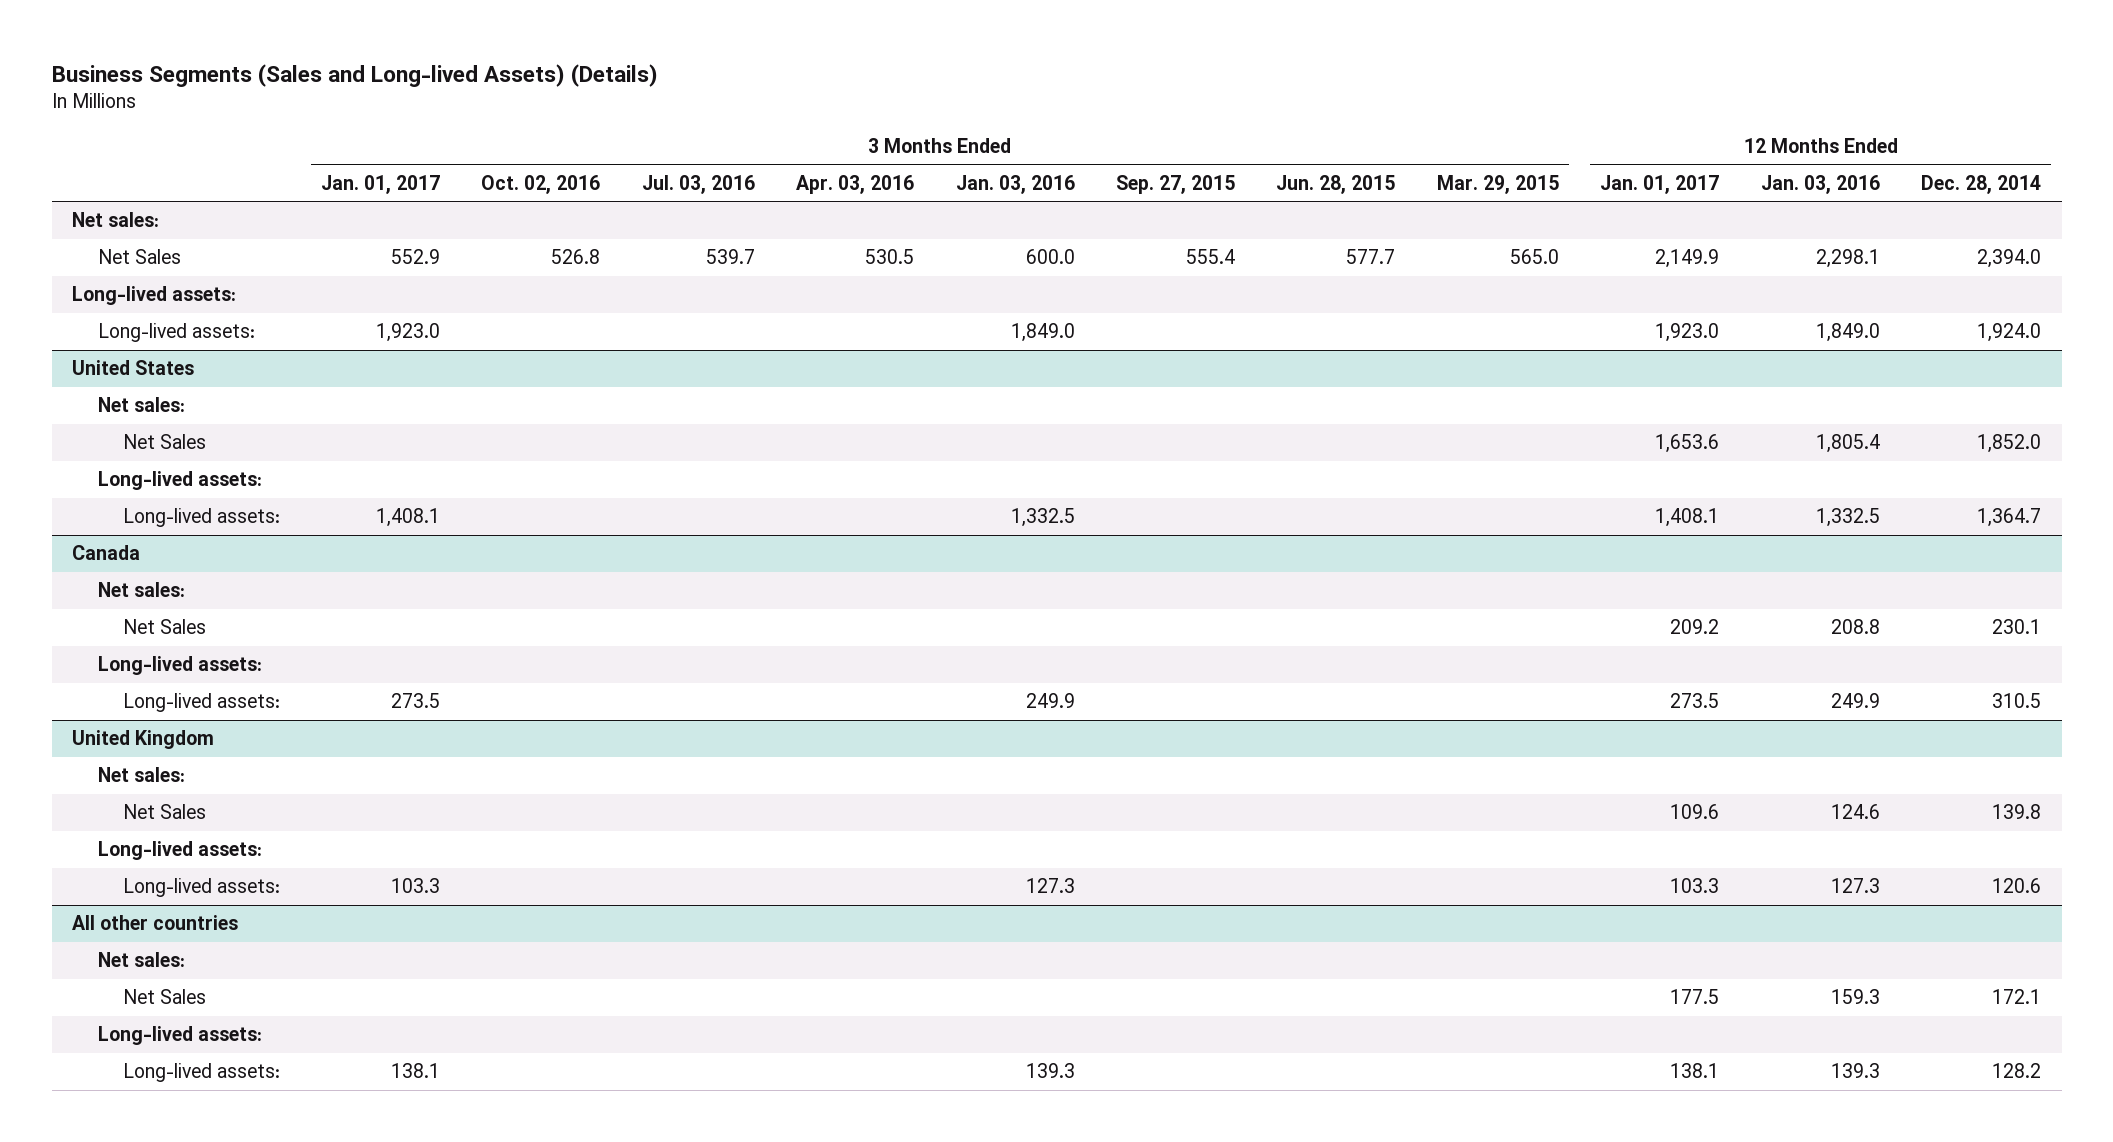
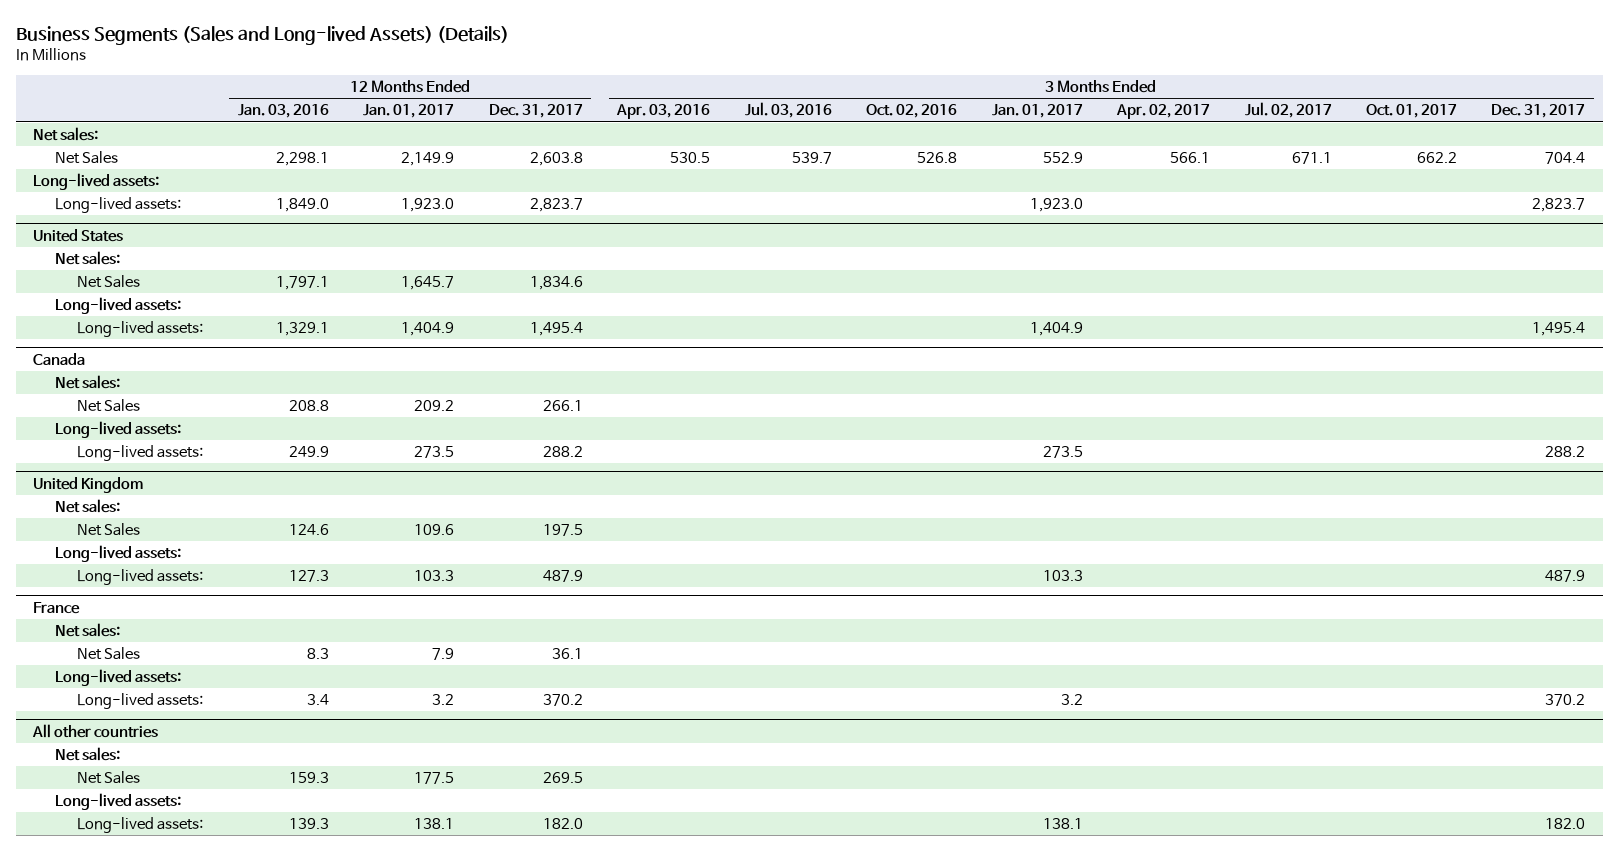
- | 3 Months Ended Jan. 01, 2017 | 3 Months Ended Oct. 02, 2016 | 3 Months Ended Jul. 03, 2016 | 3 Months Ended Apr. 03, 2016 | 3 Months Ended Jan. 03, 2016 | 3 Months Ended Sep. 27, 2015 | 3 Months Ended Jun. 28, 2015 | 3 Months Ended Mar. 29, 2015 | 12 Months Ended Jan. 01, 2017 | 12 Months Ended Jan. 03, 2016 | 12 Months Ended Dec. 28, 2014
+ | 12 Months Ended Jan. 03, 2016 | 12 Months Ended Jan. 01, 2017 | 12 Months Ended Dec. 31, 2017 | 3 Months Ended Apr. 03, 2016 | 3 Months Ended Jul. 03, 2016 | 3 Months Ended Oct. 02, 2016 | 3 Months Ended Jan. 01, 2017 | 3 Months Ended Apr. 02, 2017 | 3 Months Ended Jul. 02, 2017 | 3 Months Ended Oct. 01, 2017 | 3 Months Ended Dec. 31, 2017
@ United States
- Net Sales | | | | | | | | | 1,653.6 | 1,805.4 | 1,852.0
+ Net Sales | 1,797.1 | 1,645.7 | 1,834.6 | | | | | | | |
- Long-lived assets: | 1,408.1 | | | | 1,332.5 | | | | 1,408.1 | 1,332.5 | 1,364.7
+ Long-lived assets: | 1,329.1 | 1,404.9 | 1,495.4 | | | | 1,404.9 | | | | 1,495.4
+ France
+ Net sales:
+ Net Sales | 8.3 | 7.9 | 36.1 | | | | | | | |
+ Long-lived assets:
+ Long-lived assets: | 3.4 | 3.2 | 370.2 | | | | 3.2 | | | | 370.2

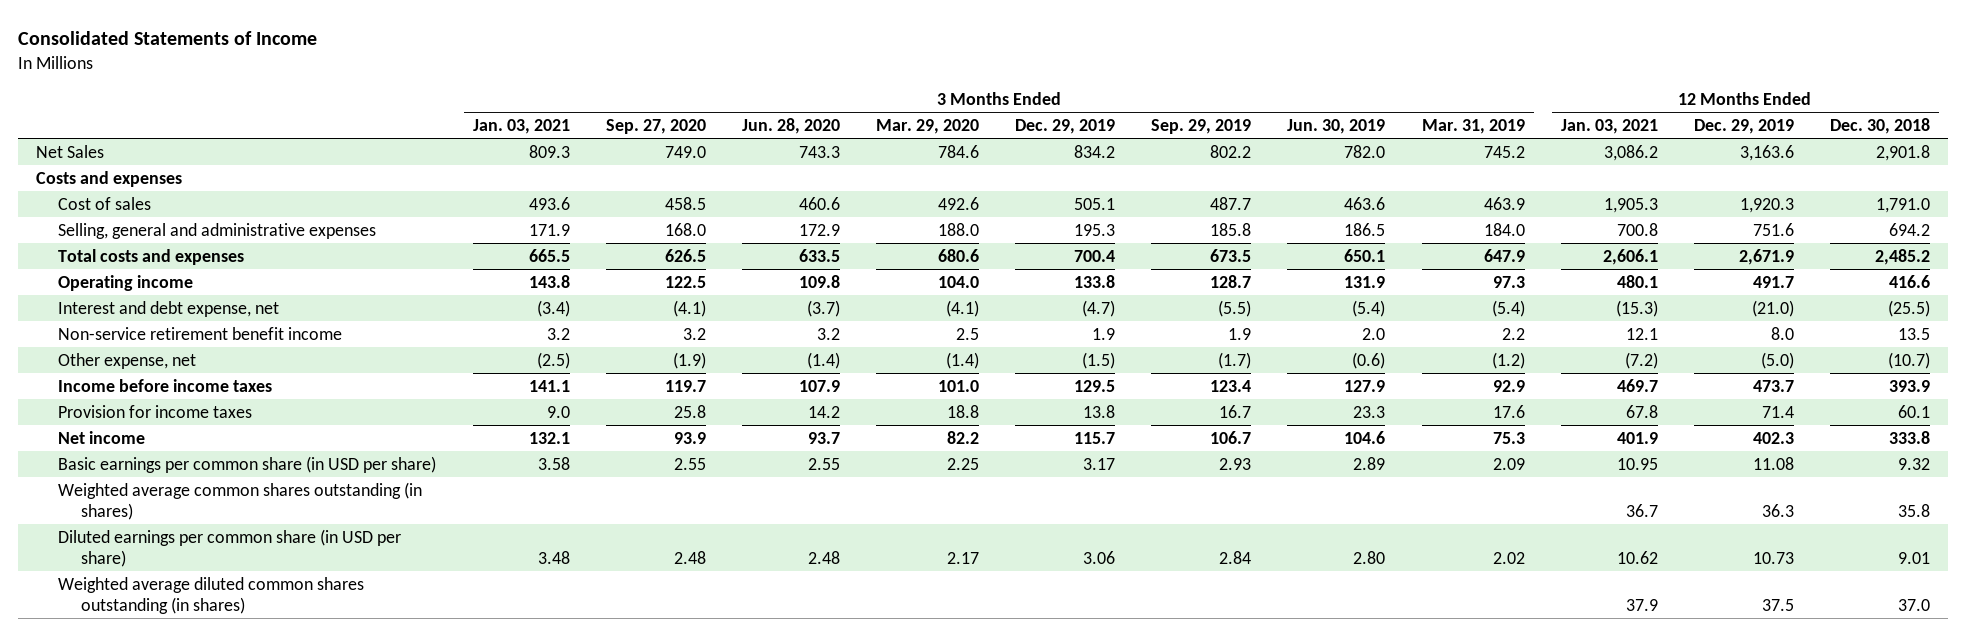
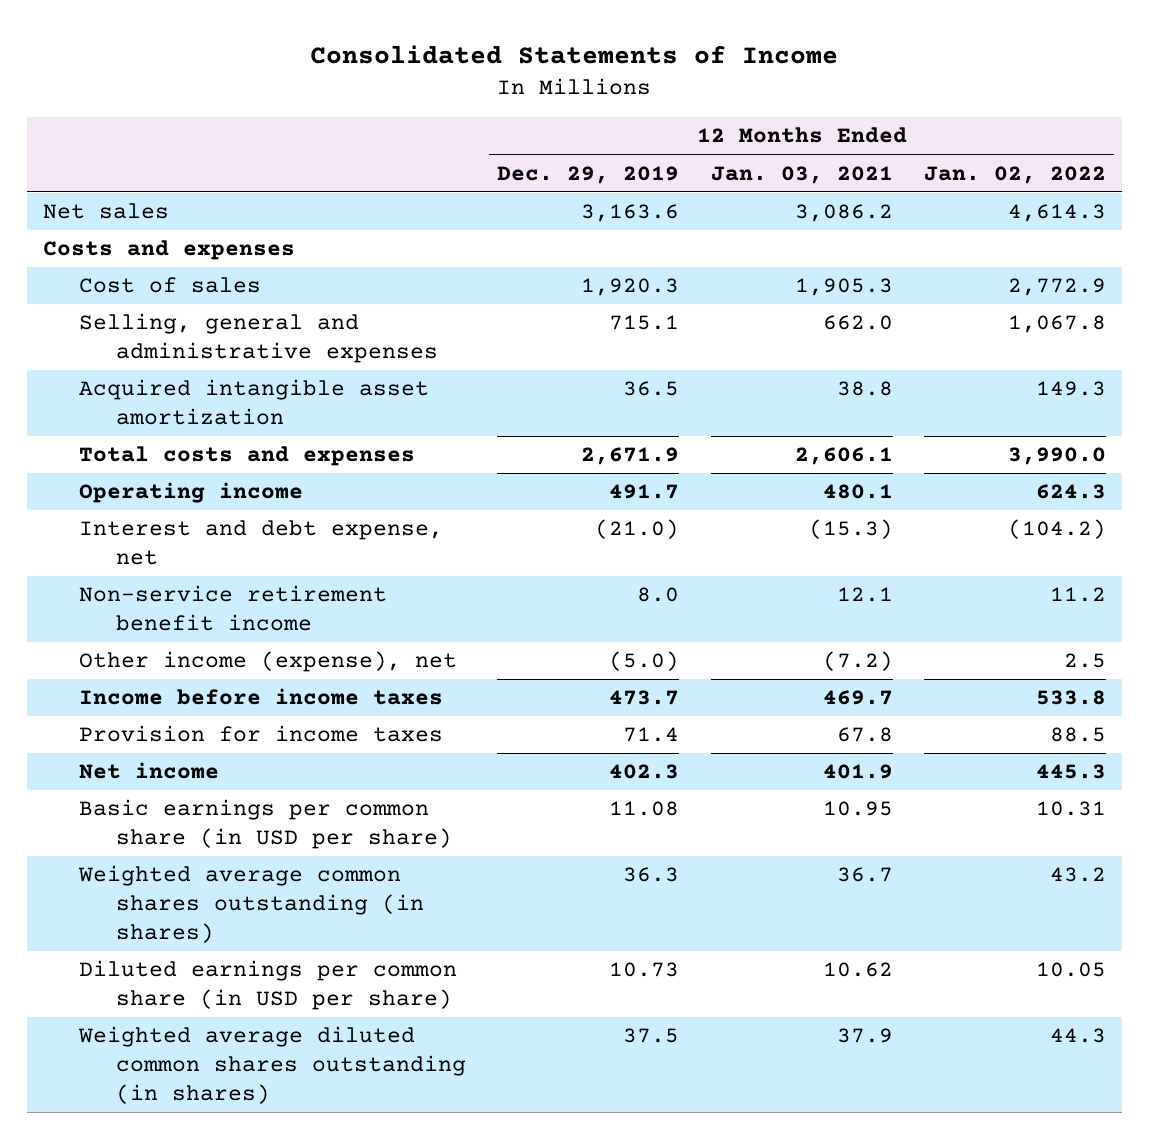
- | 3 Months Ended Jan. 03, 2021 | 3 Months Ended Sep. 27, 2020 | 3 Months Ended Jun. 28, 2020 | 3 Months Ended Mar. 29, 2020 | 3 Months Ended Dec. 29, 2019 | 3 Months Ended Sep. 29, 2019 | 3 Months Ended Jun. 30, 2019 | 3 Months Ended Mar. 31, 2019 | 12 Months Ended Jan. 03, 2021 | 12 Months Ended Dec. 29, 2019 | 12 Months Ended Dec. 30, 2018
+ | 12 Months Ended Dec. 29, 2019 | 12 Months Ended Jan. 03, 2021 | 12 Months Ended Jan. 02, 2022
- Net Sales | 809.3 | 749.0 | 743.3 | 784.6 | 834.2 | 802.2 | 782.0 | 745.2 | 3,086.2 | 3,163.6 | 2,901.8
+ Net sales | 3,163.6 | 3,086.2 | 4,614.3
- Selling, general and administrative expenses | 171.9 | 168.0 | 172.9 | 188.0 | 195.3 | 185.8 | 186.5 | 184.0 | 700.8 | 751.6 | 694.2
+ Selling, general and administrative expenses | 715.1 | 662.0 | 1,067.8
+ Acquired intangible asset amortization | 36.5 | 38.8 | 149.3
- Other expense, net | (2.5) | (1.9) | (1.4) | (1.4) | (1.5) | (1.7) | (0.6) | (1.2) | (7.2) | (5.0) | (10.7)
+ Other income (expense), net | (5.0) | (7.2) | 2.5

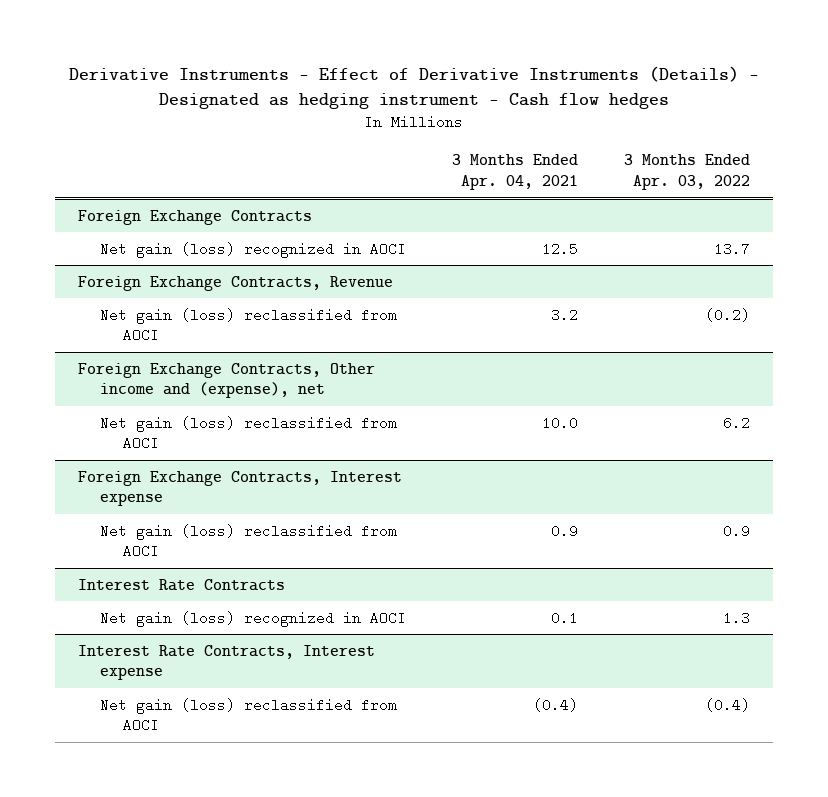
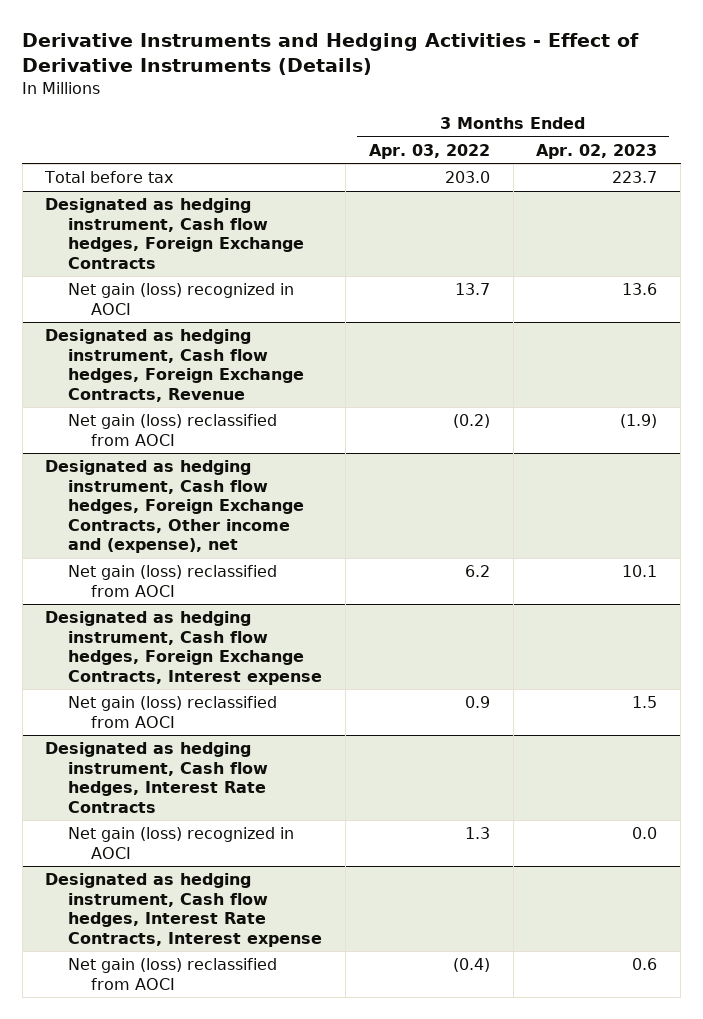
- Derivative Instruments - Effect of Derivative Instruments (Details) - Designated as hedging instrument - Cash flow hedges
+ Derivative Instruments and Hedging Activities - Effect of Derivative Instruments (Details)
- | 3 Months Ended Apr. 04, 2021 | 3 Months Ended Apr. 03, 2022
+ | 3 Months Ended Apr. 03, 2022 | 3 Months Ended Apr. 02, 2023
- Foreign Exchange Contracts
+ Total before tax | 203.0 | 223.7
+ Designated as hedging instrument, Cash flow hedges, Foreign Exchange Contracts
- Foreign Exchange Contracts, Revenue
+ Designated as hedging instrument, Cash flow hedges, Foreign Exchange Contracts, Revenue
- Foreign Exchange Contracts, Other income and (expense), net
+ Designated as hedging instrument, Cash flow hedges, Foreign Exchange Contracts, Other income and (expense), net
- Foreign Exchange Contracts, Interest expense
+ Designated as hedging instrument, Cash flow hedges, Foreign Exchange Contracts, Interest expense
- Interest Rate Contracts
+ Designated as hedging instrument, Cash flow hedges, Interest Rate Contracts
- Interest Rate Contracts, Interest expense
+ Designated as hedging instrument, Cash flow hedges, Interest Rate Contracts, Interest expense

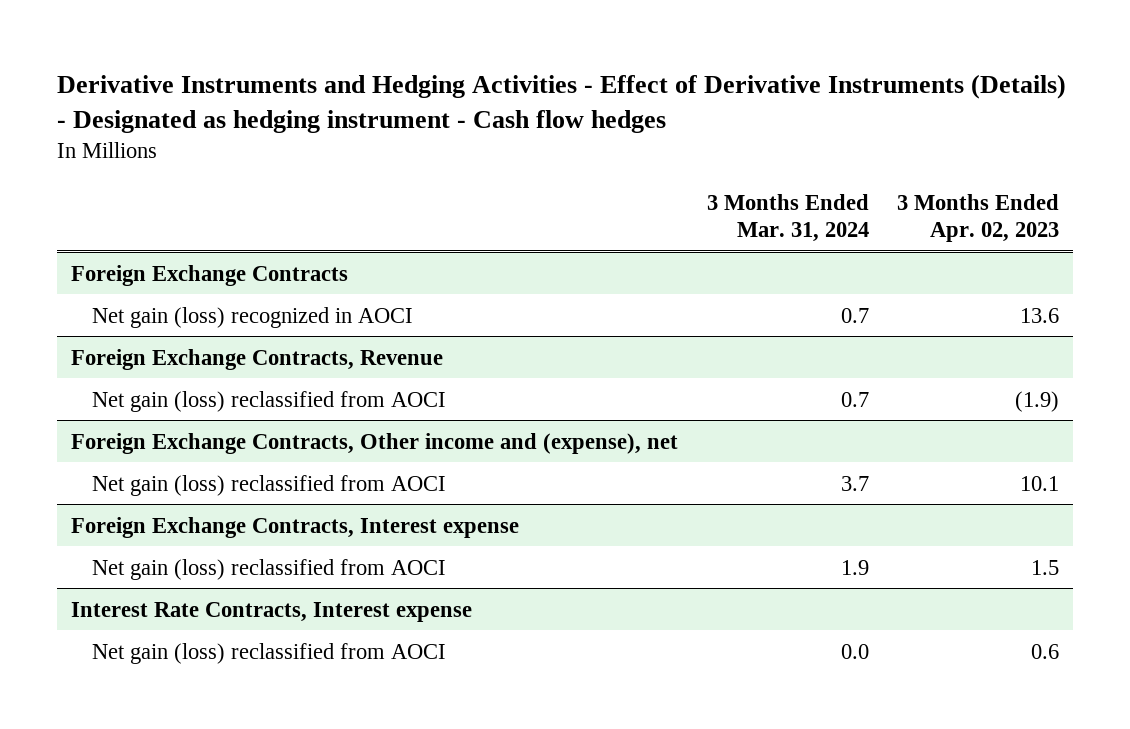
- Derivative Instruments and Hedging Activities - Effect of Derivative Instruments (Details)
+ Derivative Instruments and Hedging Activities - Effect of Derivative Instruments (Details) - Designated as hedging instrument - Cash flow hedges
- | 3 Months Ended Apr. 03, 2022 | 3 Months Ended Apr. 02, 2023
+ | 3 Months Ended Mar. 31, 2024 | 3 Months Ended Apr. 02, 2023
- Total before tax | 203.0 | 223.7
- Designated as hedging instrument, Cash flow hedges, Foreign Exchange Contracts
+ Foreign Exchange Contracts
- Designated as hedging instrument, Cash flow hedges, Foreign Exchange Contracts, Revenue
+ Foreign Exchange Contracts, Revenue
- Designated as hedging instrument, Cash flow hedges, Foreign Exchange Contracts, Other income and (expense), net
+ Foreign Exchange Contracts, Other income and (expense), net
- Designated as hedging instrument, Cash flow hedges, Foreign Exchange Contracts, Interest expense
+ Foreign Exchange Contracts, Interest expense
- Designated as hedging instrument, Cash flow hedges, Interest Rate Contracts
- Net gain (loss) recognized in AOCI | 1.3 | 0.0
- Designated as hedging instrument, Cash flow hedges, Interest Rate Contracts, Interest expense
+ Interest Rate Contracts, Interest expense

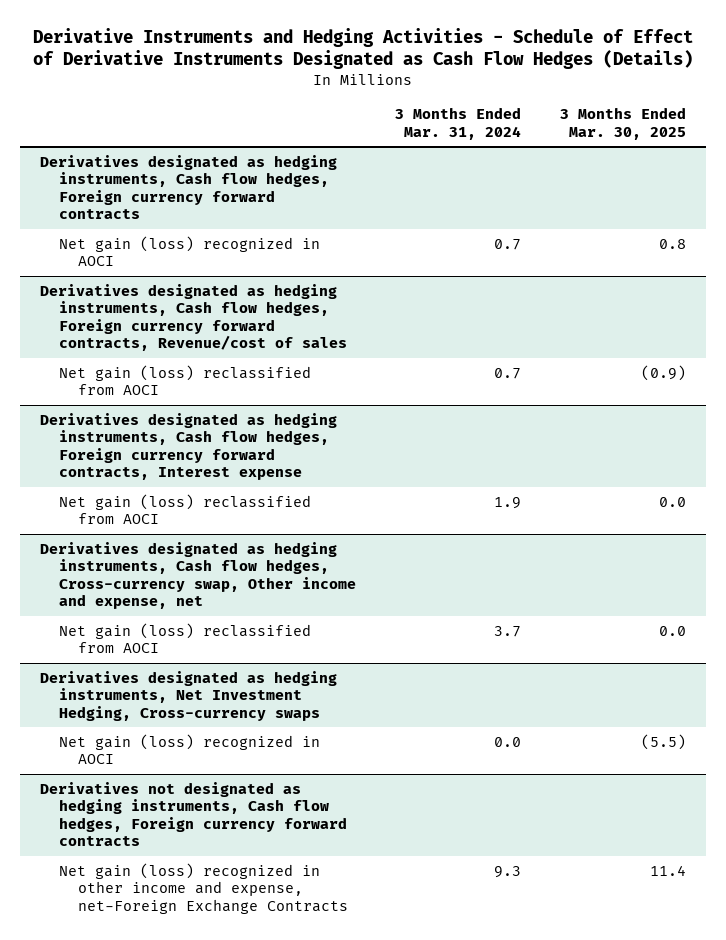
- Derivative Instruments and Hedging Activities - Effect of Derivative Instruments (Details) - Designated as hedging instrument - Cash flow hedges
+ Derivative Instruments and Hedging Activities - Schedule of Effect of Derivative Instruments Designated as Cash Flow Hedges (Details)
- | 3 Months Ended Mar. 31, 2024 | 3 Months Ended Apr. 02, 2023
+ | 3 Months Ended Mar. 31, 2024 | 3 Months Ended Mar. 30, 2025
- Foreign Exchange Contracts
+ Derivatives designated as hedging instruments, Cash flow hedges, Foreign currency forward contracts
- Foreign Exchange Contracts, Revenue
+ Derivatives designated as hedging instruments, Cash flow hedges, Foreign currency forward contracts, Revenue/cost of sales
- Foreign Exchange Contracts, Other income and (expense), net
- Net gain (loss) reclassified from AOCI | 3.7 | 10.1
- Foreign Exchange Contracts, Interest expense
+ Derivatives designated as hedging instruments, Cash flow hedges, Foreign currency forward contracts, Interest expense
- Interest Rate Contracts, Interest expense
- Net gain (loss) reclassified from AOCI | 0.0 | 0.6
+ Derivatives designated as hedging instruments, Cash flow hedges, Cross-currency swap, Other income and expense, net
+ Net gain (loss) reclassified from AOCI | 3.7 | 0.0
+ Derivatives designated as hedging instruments, Net Investment Hedging, Cross-currency swaps
+ Net gain (loss) recognized in AOCI | 0.0 | (5.5)
+ Derivatives not designated as hedging instruments, Cash flow hedges, Foreign currency forward contracts
+ Net gain (loss) recognized in other income and expense, net-Foreign Exchange Contracts | 9.3 | 11.4

